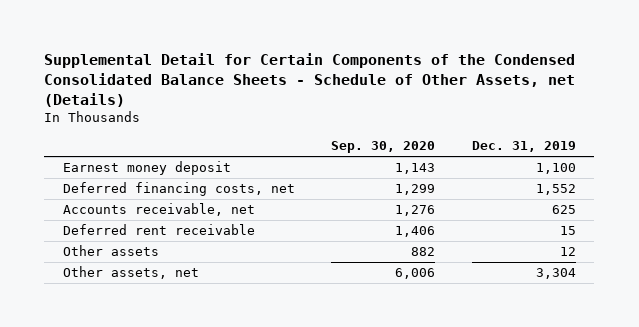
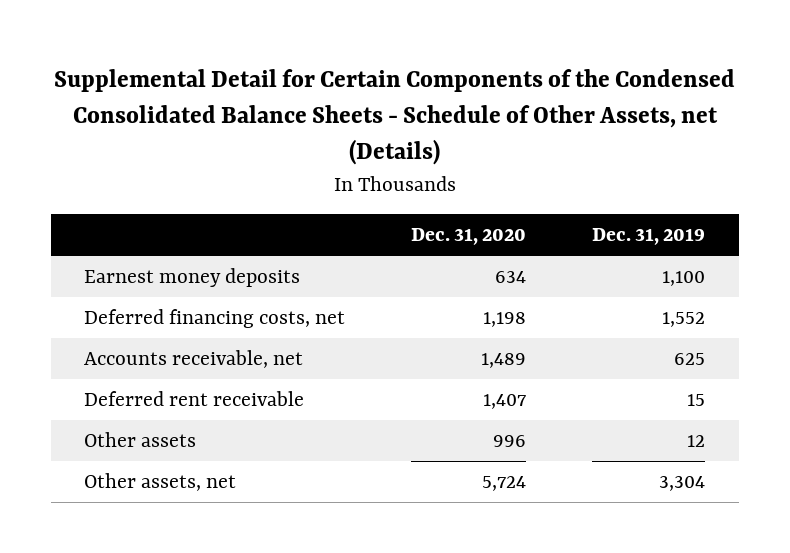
- | Sep. 30, 2020 | Dec. 31, 2019
+ | Dec. 31, 2020 | Dec. 31, 2019
- Earnest money deposit | 1,143 | 1,100
+ Earnest money deposits | 634 | 1,100

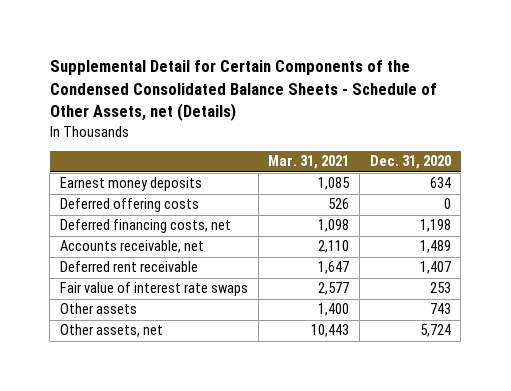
- | Dec. 31, 2020 | Dec. 31, 2019
+ | Mar. 31, 2021 | Dec. 31, 2020
+ Deferred offering costs | 526 | 0
- Other assets | 996 | 12
+ Fair value of interest rate swaps | 2,577 | 253
+ Other assets | 1,400 | 743

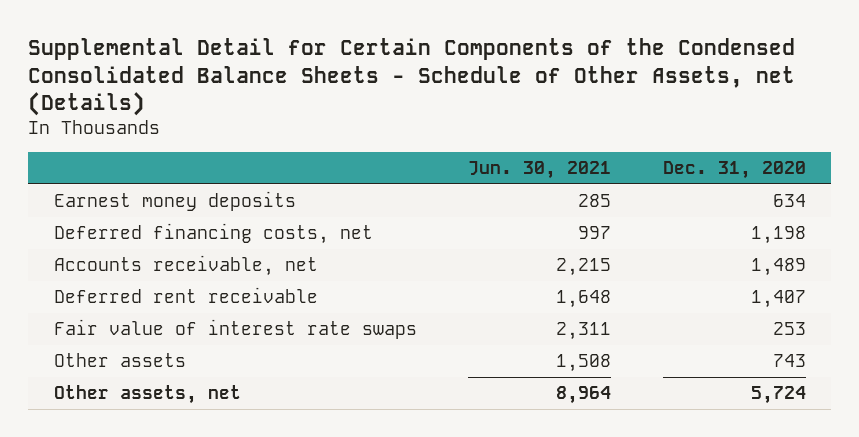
- | Mar. 31, 2021 | Dec. 31, 2020
+ | Jun. 30, 2021 | Dec. 31, 2020
- Deferred offering costs | 526 | 0

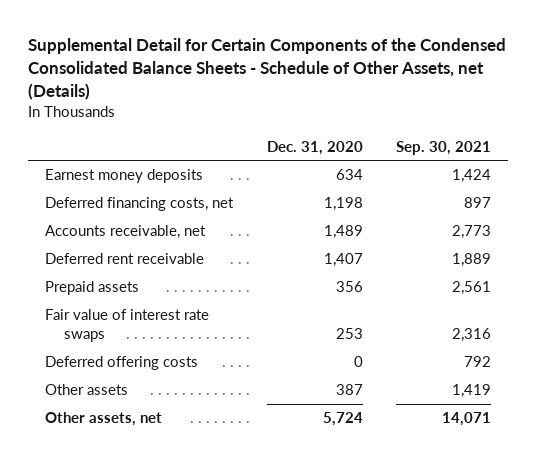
- | Jun. 30, 2021 | Dec. 31, 2020
+ | Dec. 31, 2020 | Sep. 30, 2021
+ Prepaid assets | 356 | 2,561
- Other assets | 1,508 | 743
+ Deferred offering costs | 0 | 792
+ Other assets | 387 | 1,419

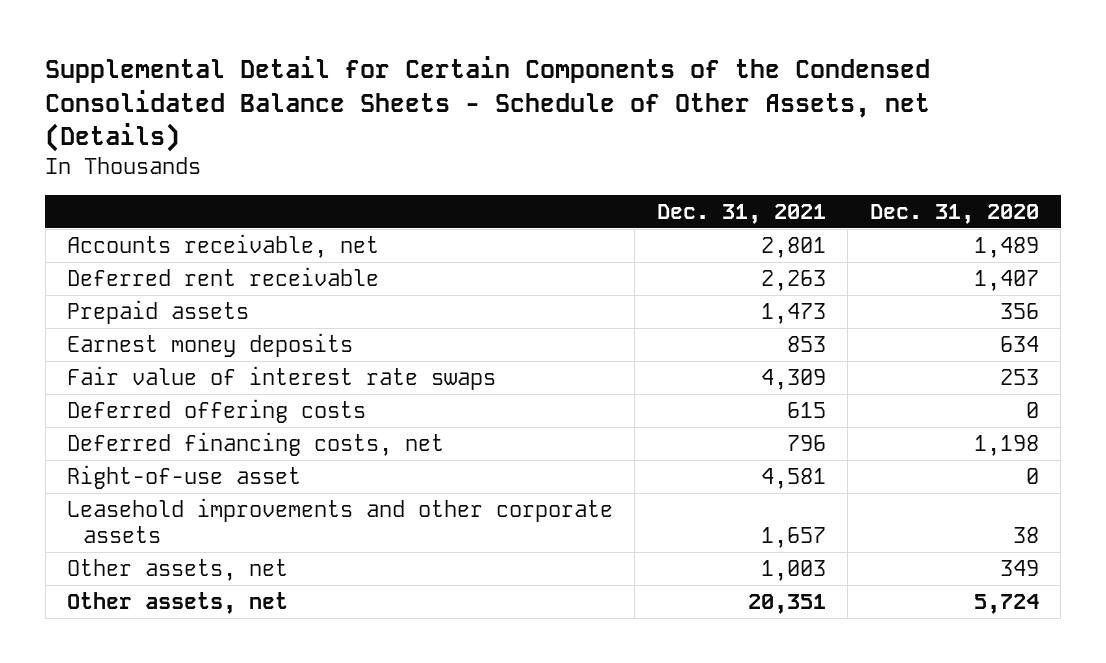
- | Dec. 31, 2020 | Sep. 30, 2021
+ | Dec. 31, 2021 | Dec. 31, 2020
moved down: Earnest money deposits | 853 | 634
- Other assets | 387 | 1,419
moved down: Deferred financing costs, net | 796 | 1,198
+ Right-of-use asset | 4,581 | 0
+ Leasehold improvements and other corporate assets | 1,657 | 38
+ Other assets, net | 1,003 | 349

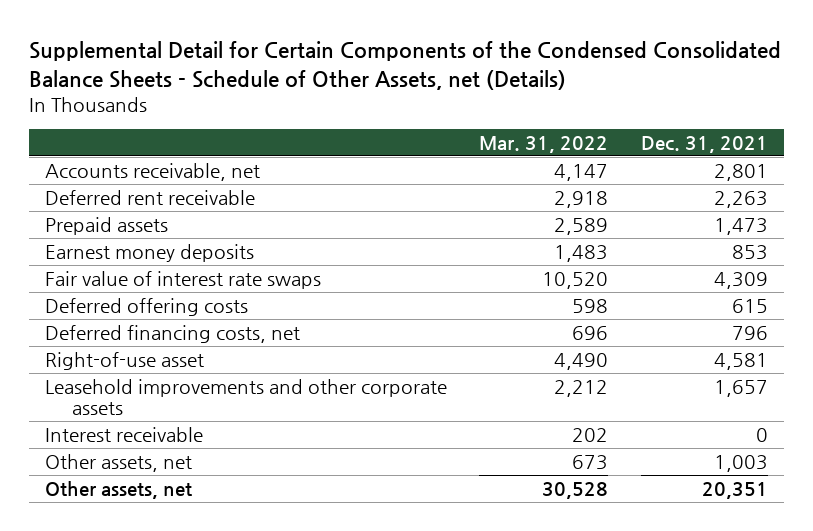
- | Dec. 31, 2021 | Dec. 31, 2020
+ | Mar. 31, 2022 | Dec. 31, 2021
+ Interest receivable | 202 | 0

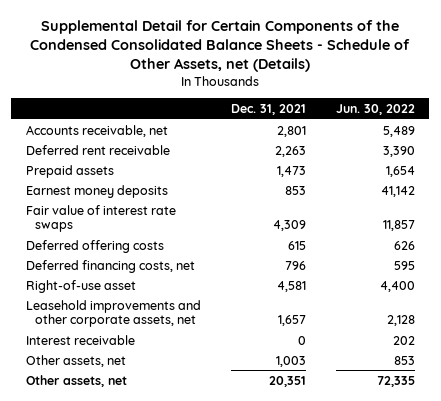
- | Mar. 31, 2022 | Dec. 31, 2021
+ | Dec. 31, 2021 | Jun. 30, 2022
- Leasehold improvements and other corporate assets | 2,212 | 1,657
+ Leasehold improvements and other corporate assets, net | 1,657 | 2,128

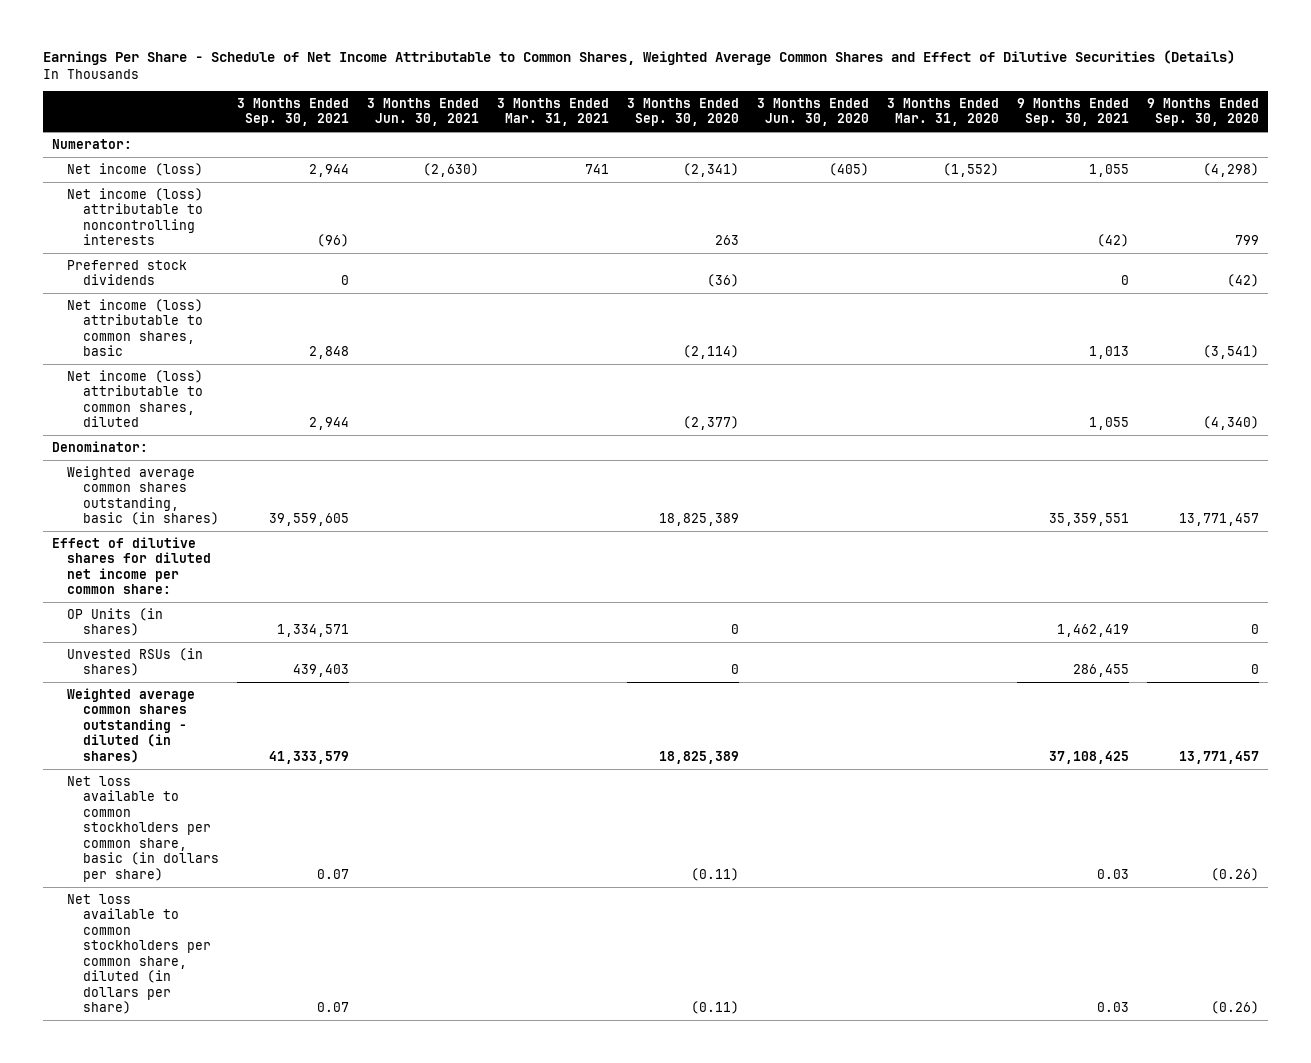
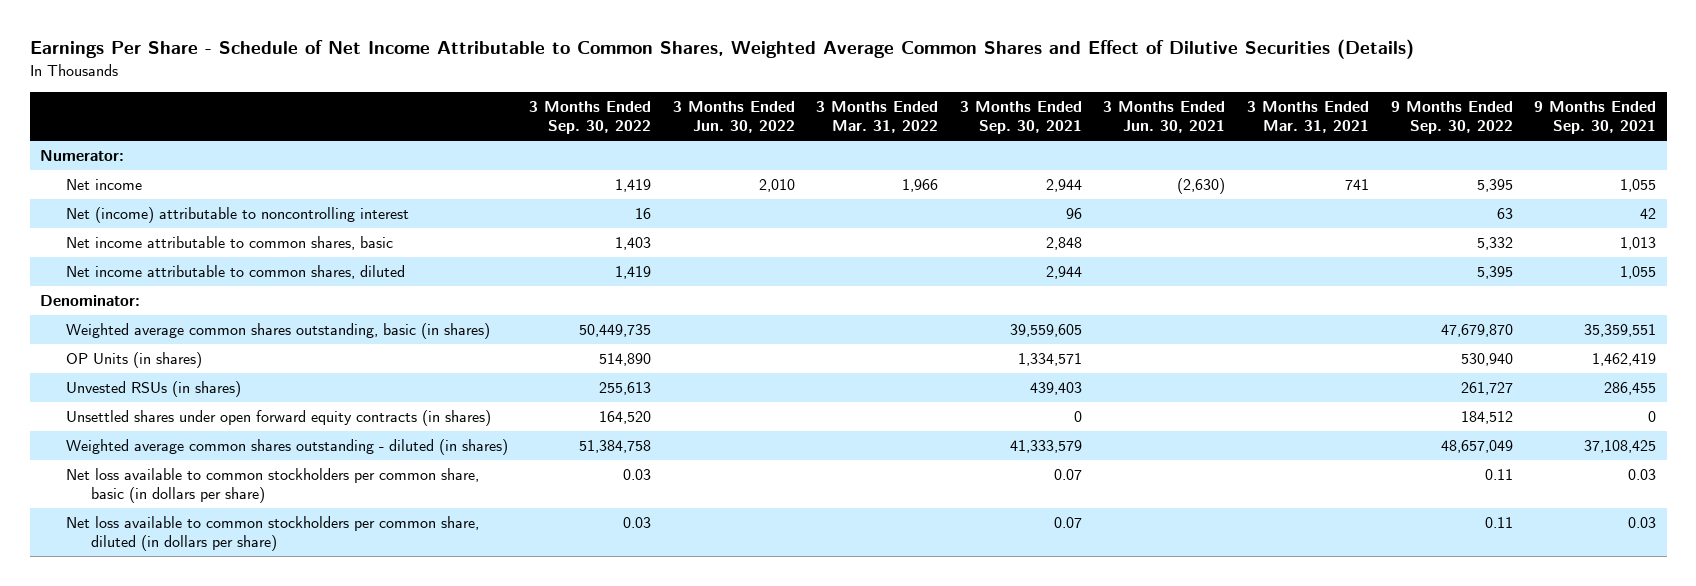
- | 3 Months Ended Sep. 30, 2021 | 3 Months Ended Jun. 30, 2021 | 3 Months Ended Mar. 31, 2021 | 3 Months Ended Sep. 30, 2020 | 3 Months Ended Jun. 30, 2020 | 3 Months Ended Mar. 31, 2020 | 9 Months Ended Sep. 30, 2021 | 9 Months Ended Sep. 30, 2020
+ | 3 Months Ended Sep. 30, 2022 | 3 Months Ended Jun. 30, 2022 | 3 Months Ended Mar. 31, 2022 | 3 Months Ended Sep. 30, 2021 | 3 Months Ended Jun. 30, 2021 | 3 Months Ended Mar. 31, 2021 | 9 Months Ended Sep. 30, 2022 | 9 Months Ended Sep. 30, 2021
- Net income (loss) | 2,944 | (2,630) | 741 | (2,341) | (405) | (1,552) | 1,055 | (4,298)
- Net income (loss) attributable to noncontrolling interests | (96) | | | 263 | | | (42) | 799
- Preferred stock dividends | 0 | | | (36) | | | 0 | (42)
- Net income (loss) attributable to common shares, basic | 2,848 | | | (2,114) | | | 1,013 | (3,541)
- Net income (loss) attributable to common shares, diluted | 2,944 | | | (2,377) | | | 1,055 | (4,340)
+ Net income | 1,419 | 2,010 | 1,966 | 2,944 | (2,630) | 741 | 5,395 | 1,055
+ Net (income) attributable to noncontrolling interest | 16 | | | 96 | | | 63 | 42
+ Net income attributable to common shares, basic | 1,403 | | | 2,848 | | | 5,332 | 1,013
+ Net income attributable to common shares, diluted | 1,419 | | | 2,944 | | | 5,395 | 1,055
- Effect of dilutive shares for diluted net income per common share:
+ Unsettled shares under open forward equity contracts (in shares) | 164,520 | | | 0 | | | 184,512 | 0

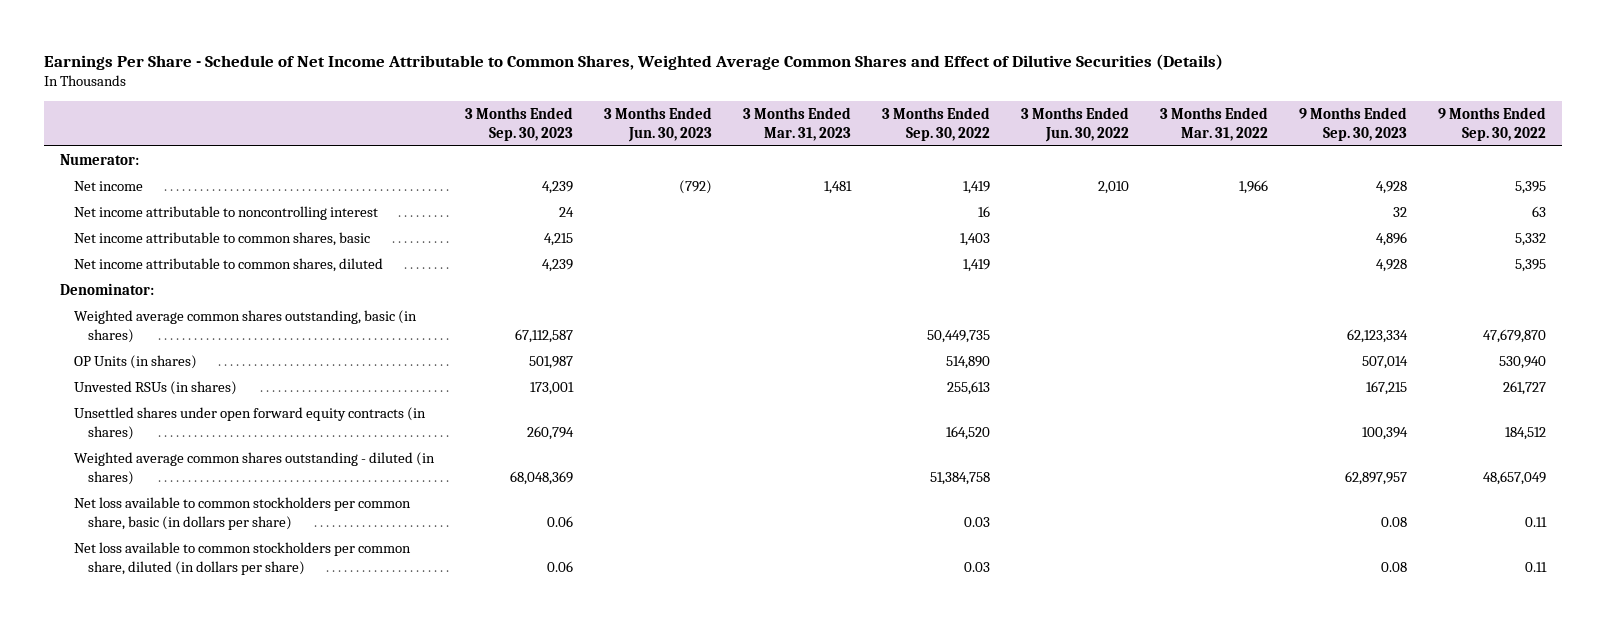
- | 3 Months Ended Sep. 30, 2022 | 3 Months Ended Jun. 30, 2022 | 3 Months Ended Mar. 31, 2022 | 3 Months Ended Sep. 30, 2021 | 3 Months Ended Jun. 30, 2021 | 3 Months Ended Mar. 31, 2021 | 9 Months Ended Sep. 30, 2022 | 9 Months Ended Sep. 30, 2021
+ | 3 Months Ended Sep. 30, 2023 | 3 Months Ended Jun. 30, 2023 | 3 Months Ended Mar. 31, 2023 | 3 Months Ended Sep. 30, 2022 | 3 Months Ended Jun. 30, 2022 | 3 Months Ended Mar. 31, 2022 | 9 Months Ended Sep. 30, 2023 | 9 Months Ended Sep. 30, 2022
- Net (income) attributable to noncontrolling interest | 16 | | | 96 | | | 63 | 42
+ Net income attributable to noncontrolling interest | 24 | | | 16 | | | 32 | 63

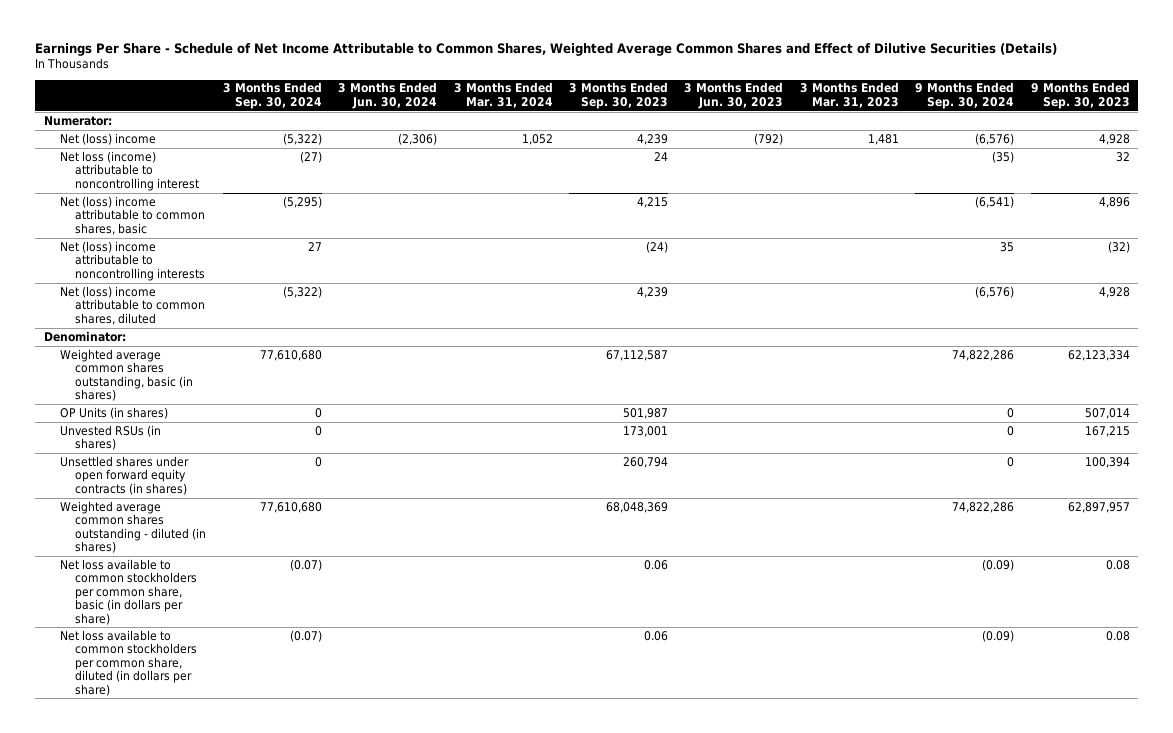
- | 3 Months Ended Sep. 30, 2023 | 3 Months Ended Jun. 30, 2023 | 3 Months Ended Mar. 31, 2023 | 3 Months Ended Sep. 30, 2022 | 3 Months Ended Jun. 30, 2022 | 3 Months Ended Mar. 31, 2022 | 9 Months Ended Sep. 30, 2023 | 9 Months Ended Sep. 30, 2022
+ | 3 Months Ended Sep. 30, 2024 | 3 Months Ended Jun. 30, 2024 | 3 Months Ended Mar. 31, 2024 | 3 Months Ended Sep. 30, 2023 | 3 Months Ended Jun. 30, 2023 | 3 Months Ended Mar. 31, 2023 | 9 Months Ended Sep. 30, 2024 | 9 Months Ended Sep. 30, 2023
- Net income | 4,239 | (792) | 1,481 | 1,419 | 2,010 | 1,966 | 4,928 | 5,395
- Net income attributable to noncontrolling interest | 24 | | | 16 | | | 32 | 63
- Net income attributable to common shares, basic | 4,215 | | | 1,403 | | | 4,896 | 5,332
- Net income attributable to common shares, diluted | 4,239 | | | 1,419 | | | 4,928 | 5,395
+ Net (loss) income | (5,322) | (2,306) | 1,052 | 4,239 | (792) | 1,481 | (6,576) | 4,928
+ Net loss (income) attributable to noncontrolling interest | (27) | | | 24 | | | (35) | 32
+ Net (loss) income attributable to common shares, basic | (5,295) | | | 4,215 | | | (6,541) | 4,896
+ Net (loss) income attributable to noncontrolling interests | 27 | | | (24) | | | 35 | (32)
+ Net (loss) income attributable to common shares, diluted | (5,322) | | | 4,239 | | | (6,576) | 4,928

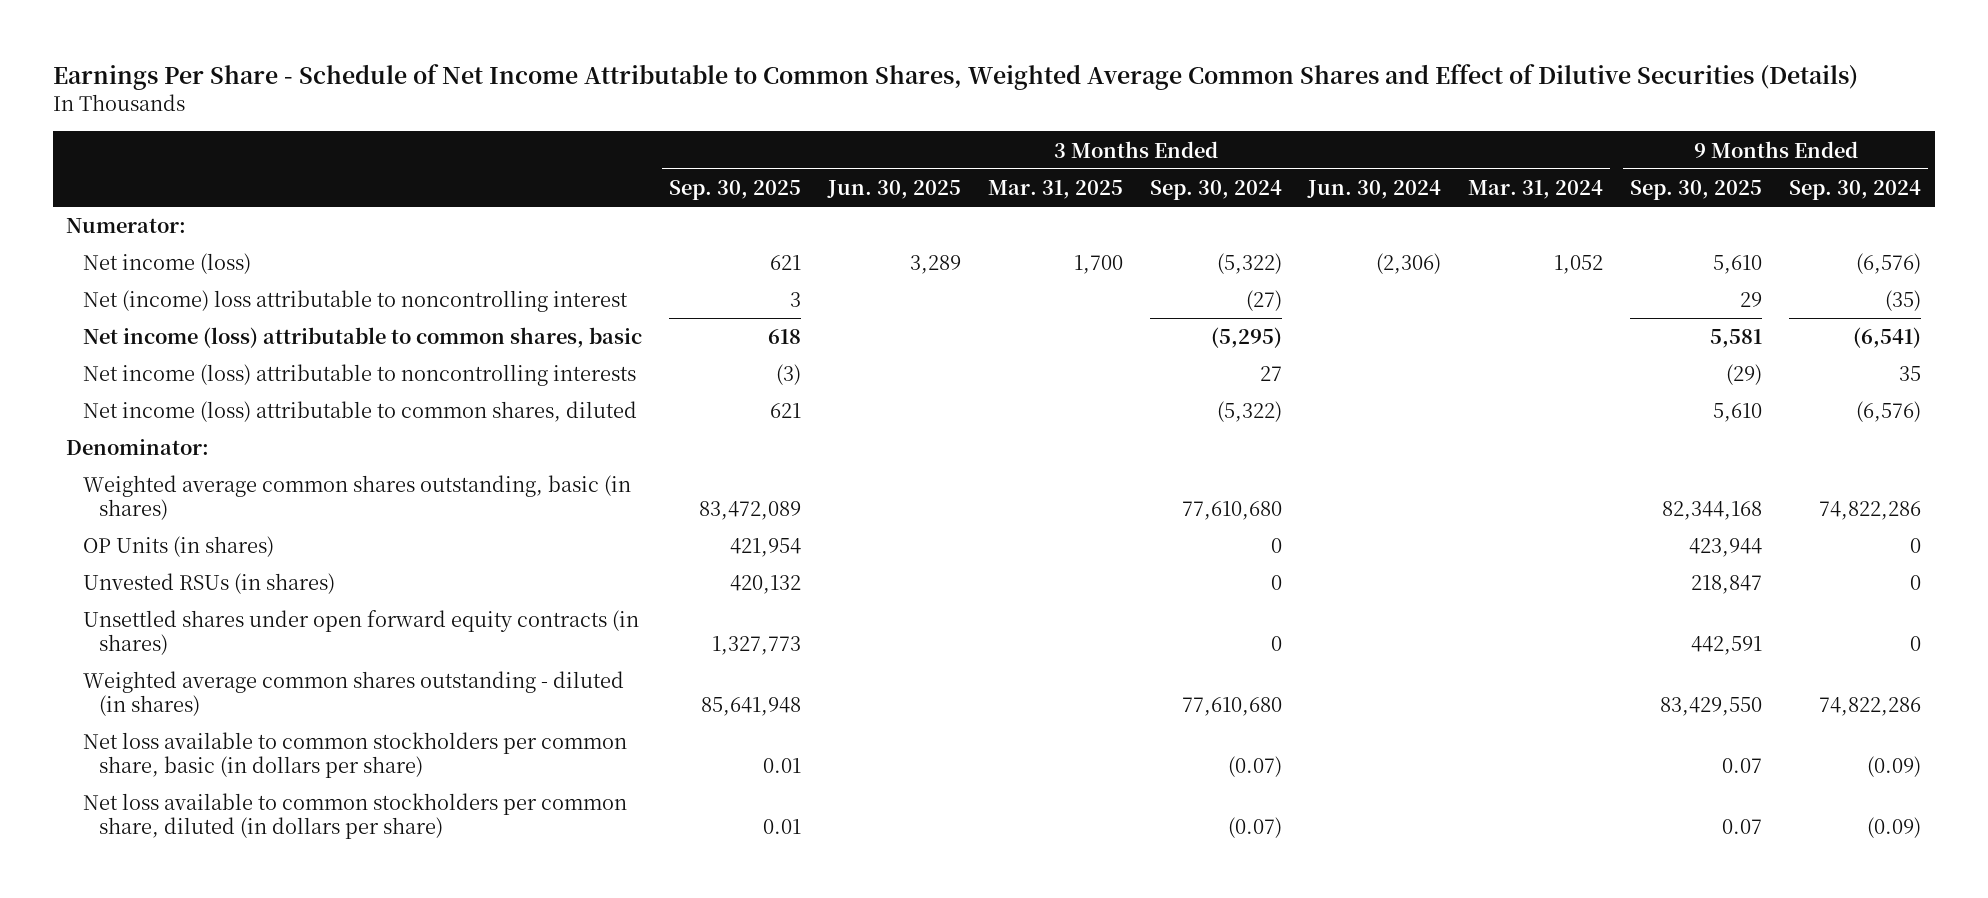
- | 3 Months Ended Sep. 30, 2024 | 3 Months Ended Jun. 30, 2024 | 3 Months Ended Mar. 31, 2024 | 3 Months Ended Sep. 30, 2023 | 3 Months Ended Jun. 30, 2023 | 3 Months Ended Mar. 31, 2023 | 9 Months Ended Sep. 30, 2024 | 9 Months Ended Sep. 30, 2023
+ | 3 Months Ended Sep. 30, 2025 | 3 Months Ended Jun. 30, 2025 | 3 Months Ended Mar. 31, 2025 | 3 Months Ended Sep. 30, 2024 | 3 Months Ended Jun. 30, 2024 | 3 Months Ended Mar. 31, 2024 | 9 Months Ended Sep. 30, 2025 | 9 Months Ended Sep. 30, 2024
- Net (loss) income | (5,322) | (2,306) | 1,052 | 4,239 | (792) | 1,481 | (6,576) | 4,928
- Net loss (income) attributable to noncontrolling interest | (27) | | | 24 | | | (35) | 32
- Net (loss) income attributable to common shares, basic | (5,295) | | | 4,215 | | | (6,541) | 4,896
- Net (loss) income attributable to noncontrolling interests | 27 | | | (24) | | | 35 | (32)
- Net (loss) income attributable to common shares, diluted | (5,322) | | | 4,239 | | | (6,576) | 4,928
+ Net income (loss) | 621 | 3,289 | 1,700 | (5,322) | (2,306) | 1,052 | 5,610 | (6,576)
+ Net (income) loss attributable to noncontrolling interest | 3 | | | (27) | | | 29 | (35)
+ Net income (loss) attributable to common shares, basic | 618 | | | (5,295) | | | 5,581 | (6,541)
+ Net income (loss) attributable to noncontrolling interests | (3) | | | 27 | | | (29) | 35
+ Net income (loss) attributable to common shares, diluted | 621 | | | (5,322) | | | 5,610 | (6,576)

